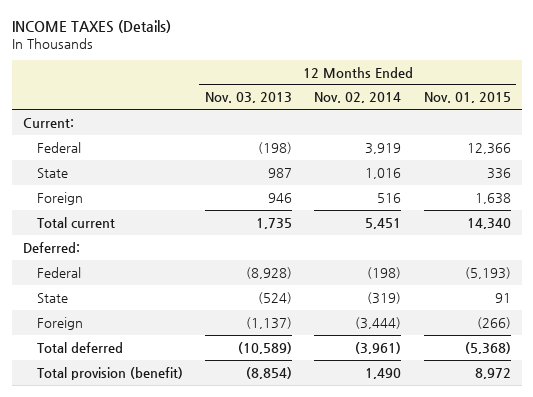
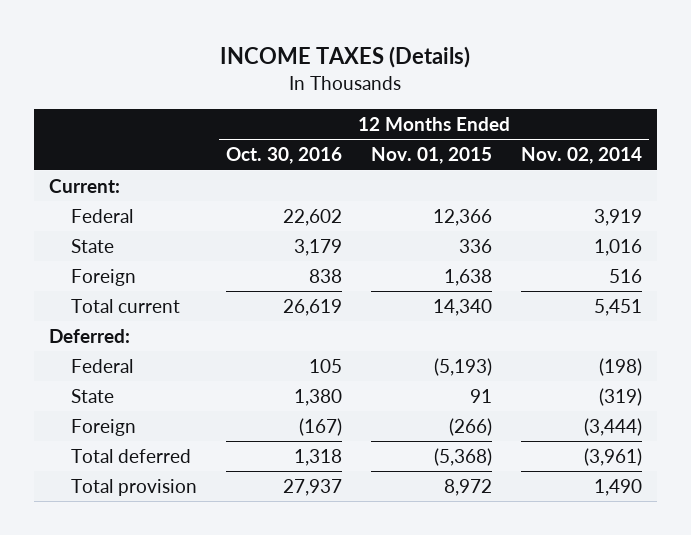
- | 12 Months Ended Nov. 03, 2013 | 12 Months Ended Nov. 02, 2014 | 12 Months Ended Nov. 01, 2015
+ | 12 Months Ended Oct. 30, 2016 | 12 Months Ended Nov. 01, 2015 | 12 Months Ended Nov. 02, 2014
- Total provision (benefit) | (8,854) | 1,490 | 8,972
+ Total provision | 27,937 | 8,972 | 1,490

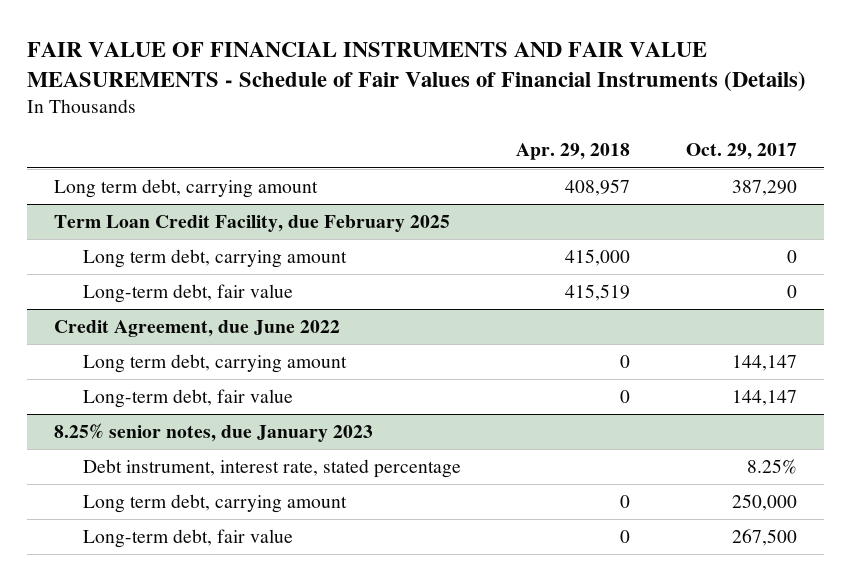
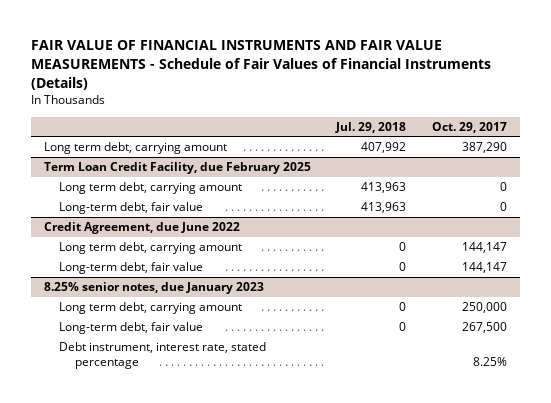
- | Apr. 29, 2018 | Oct. 29, 2017
+ | Jul. 29, 2018 | Oct. 29, 2017
@ 8.25% senior notes, due January 2023
moved down: Debt instrument, interest rate, stated percentage | | 8.25%

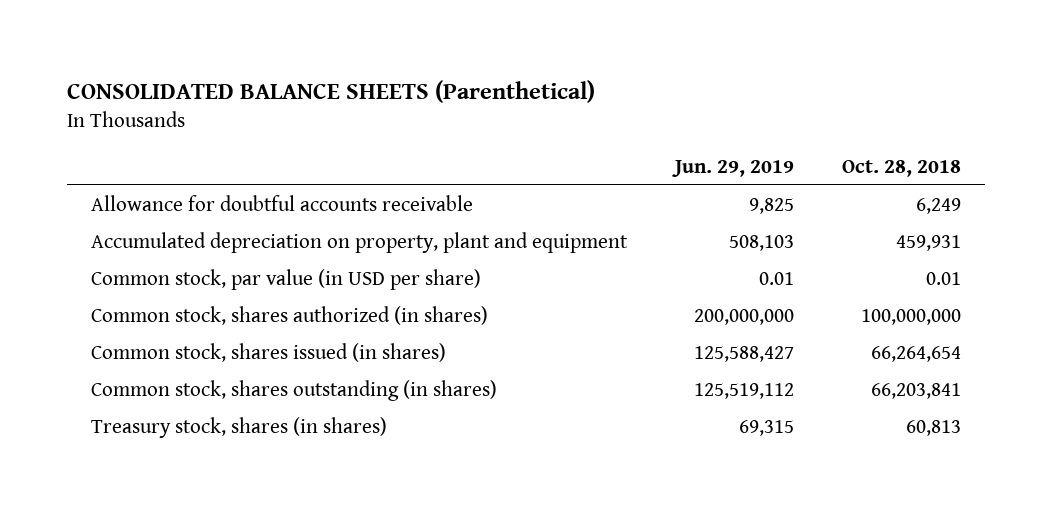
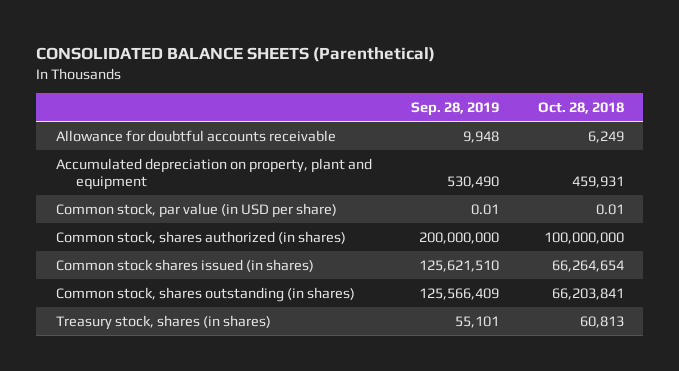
- | Jun. 29, 2019 | Oct. 28, 2018
+ | Sep. 28, 2019 | Oct. 28, 2018
- Common stock, shares issued (in shares) | 125,588,427 | 66,264,654
+ Common stock shares issued (in shares) | 125,621,510 | 66,264,654

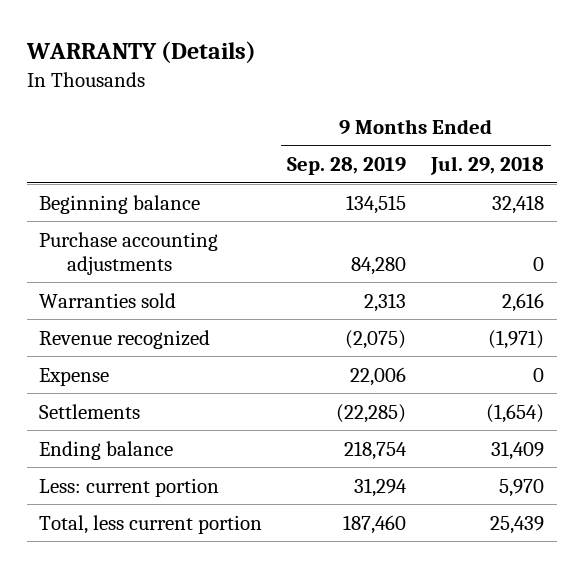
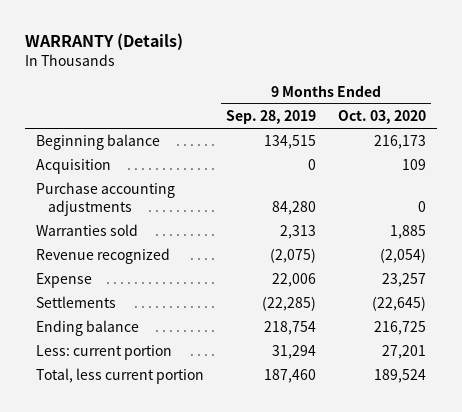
- | 9 Months Ended Sep. 28, 2019 | 9 Months Ended Jul. 29, 2018
+ | 9 Months Ended Sep. 28, 2019 | 9 Months Ended Oct. 03, 2020
+ Acquisition | 0 | 109

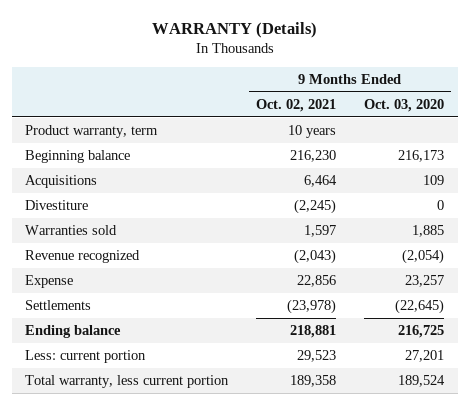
- | 9 Months Ended Sep. 28, 2019 | 9 Months Ended Oct. 03, 2020
+ | 9 Months Ended Oct. 02, 2021 | 9 Months Ended Oct. 03, 2020
+ Product warranty, term | 10 years |
- Acquisition | 0 | 109
- Purchase accounting adjustments | 84,280 | 0
+ Acquisitions | 6,464 | 109
+ Divestiture | (2,245) | 0
- Total, less current portion | 187,460 | 189,524
+ Total warranty, less current portion | 189,358 | 189,524

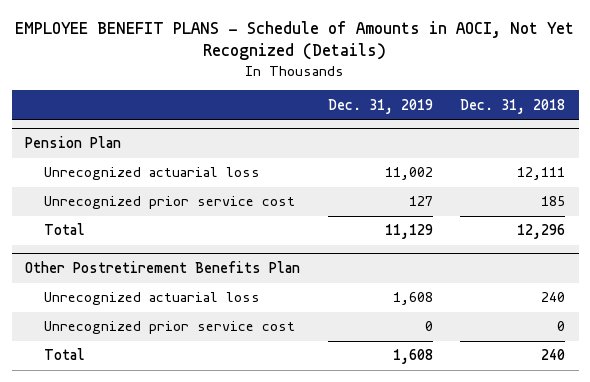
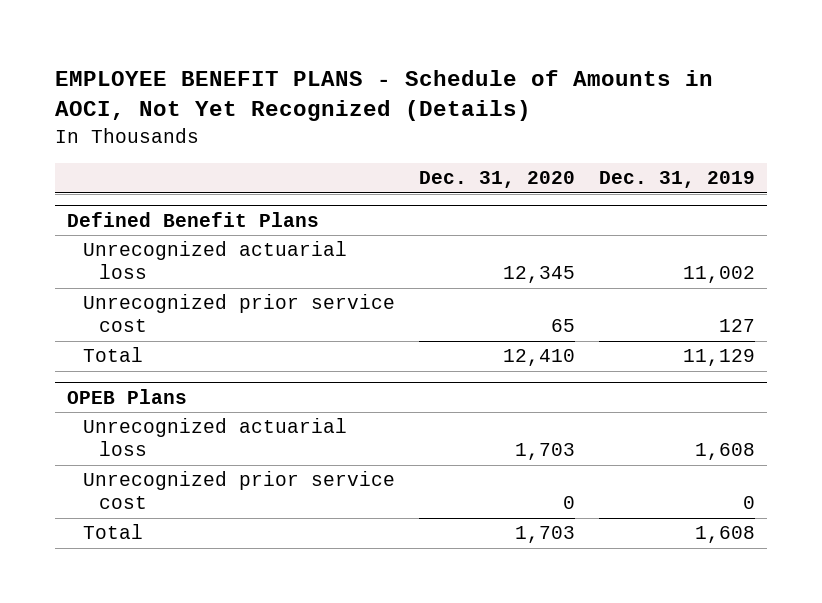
- | Dec. 31, 2019 | Dec. 31, 2018
+ | Dec. 31, 2020 | Dec. 31, 2019
- Pension Plan
+ Defined Benefit Plans
- Other Postretirement Benefits Plan
+ OPEB Plans

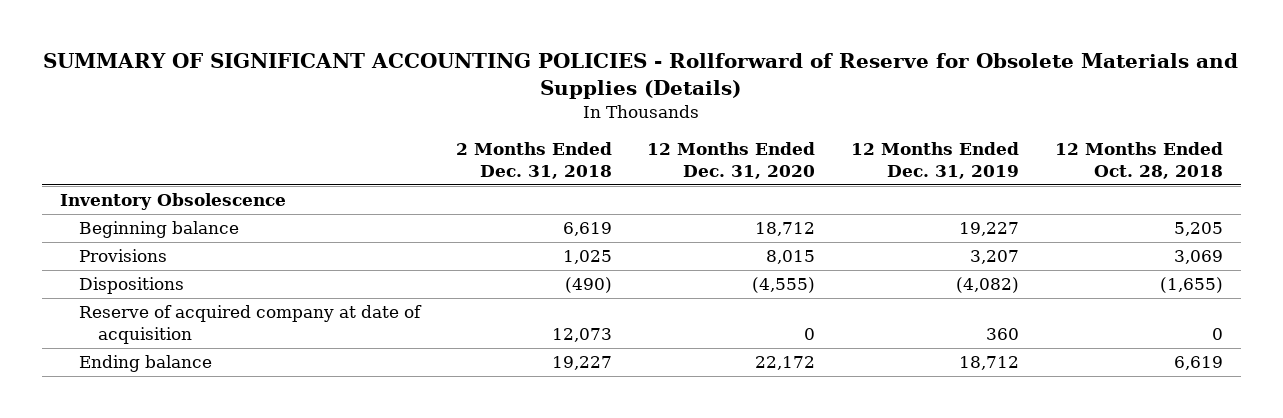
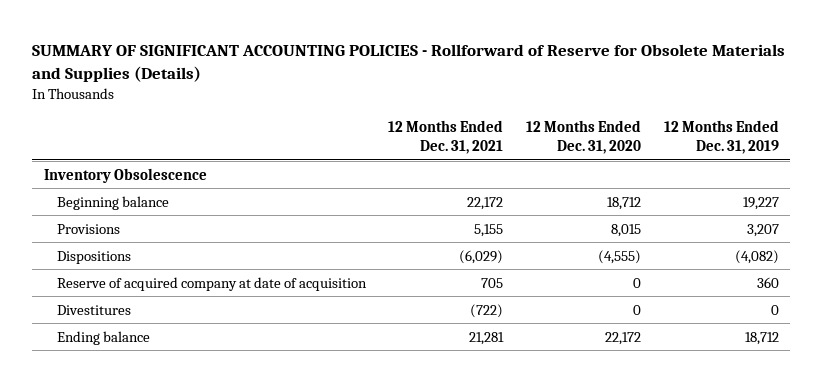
- | 2 Months Ended Dec. 31, 2018 | 12 Months Ended Dec. 31, 2020 | 12 Months Ended Dec. 31, 2019 | 12 Months Ended Oct. 28, 2018
+ | 12 Months Ended Dec. 31, 2021 | 12 Months Ended Dec. 31, 2020 | 12 Months Ended Dec. 31, 2019
+ Divestitures | (722) | 0 | 0

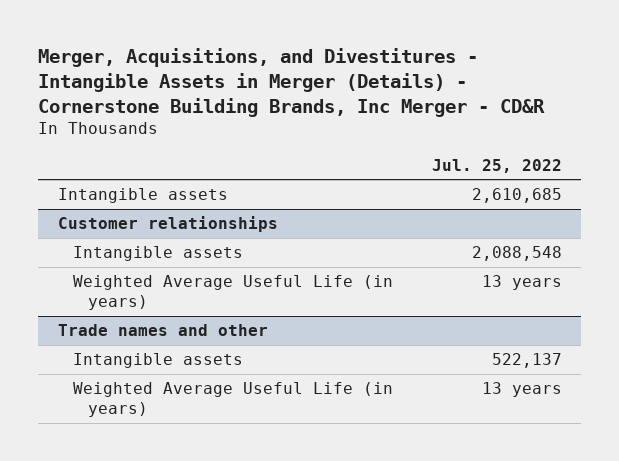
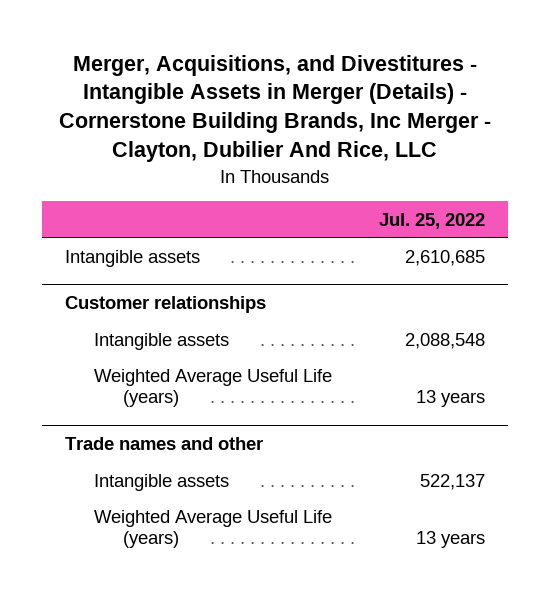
- Merger, Acquisitions, and Divestitures - Intangible Assets in Merger (Details) - Cornerstone Building Brands, Inc Merger - CD&R
+ Merger, Acquisitions, and Divestitures - Intangible Assets in Merger (Details) - Cornerstone Building Brands, Inc Merger - Clayton, Dubilier And Rice, LLC
@ Customer relationships
- Weighted Average Useful Life (in years) | 13 years
+ Weighted Average Useful Life (years) | 13 years
@ Trade names and other
- Weighted Average Useful Life (in years) | 13 years
+ Weighted Average Useful Life (years) | 13 years

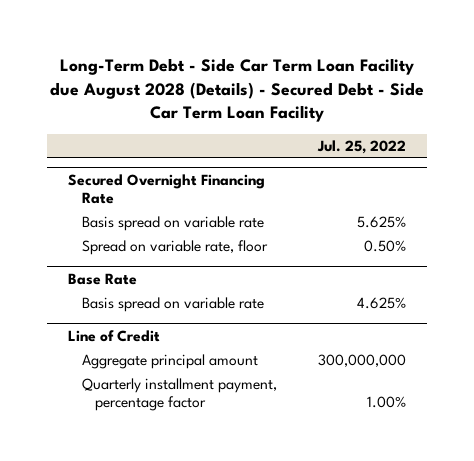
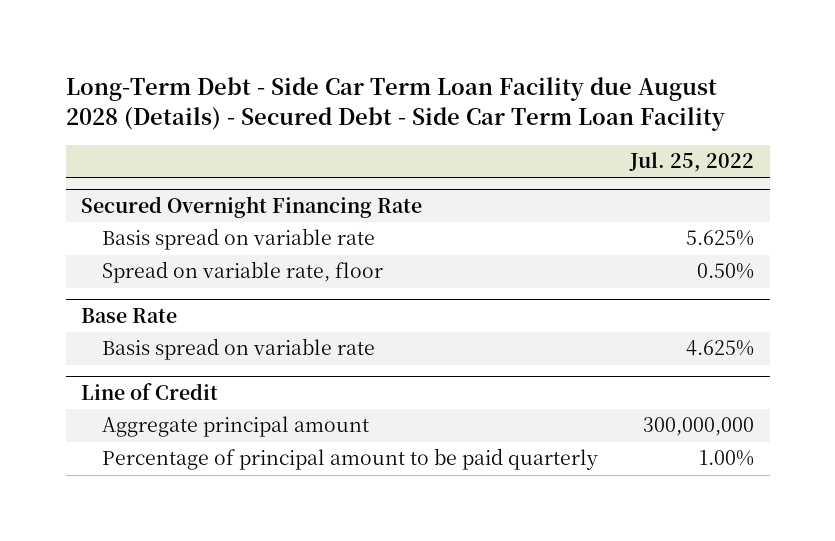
@ Line of Credit
- Quarterly installment payment, percentage factor | 1.00%
+ Percentage of principal amount to be paid quarterly | 1.00%

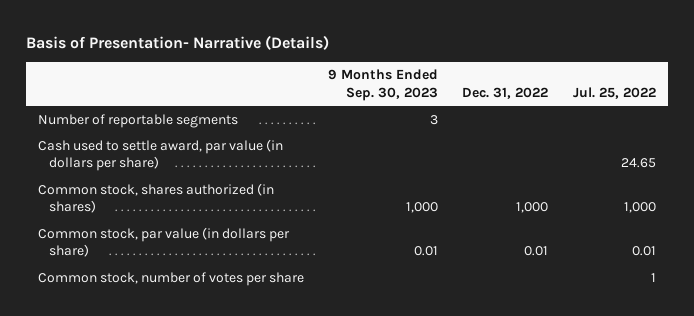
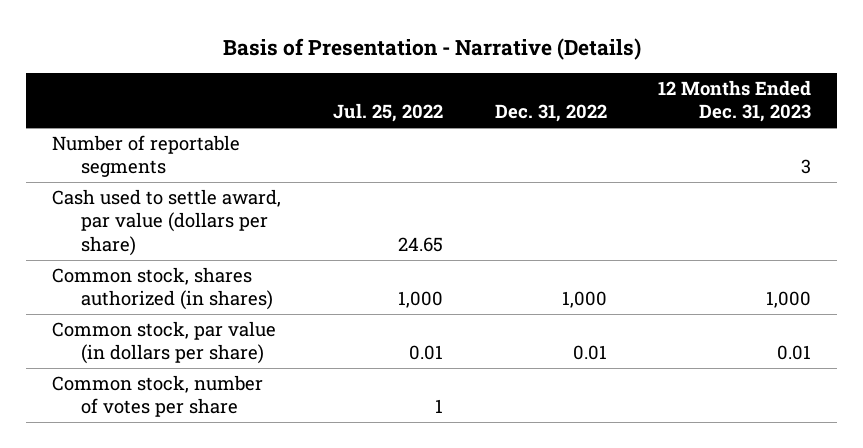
- Basis of Presentation- Narrative (Details)
+ Basis of Presentation - Narrative (Details)
- | 9 Months Ended Sep. 30, 2023 | Dec. 31, 2022 | Jul. 25, 2022
+ | Jul. 25, 2022 | Dec. 31, 2022 | 12 Months Ended Dec. 31, 2023
- Cash used to settle award, par value (in dollars per share) | | | 24.65
+ Cash used to settle award, par value (dollars per share) | 24.65 | |

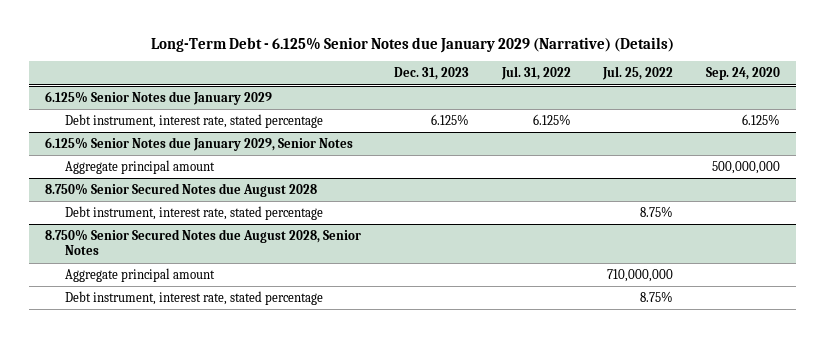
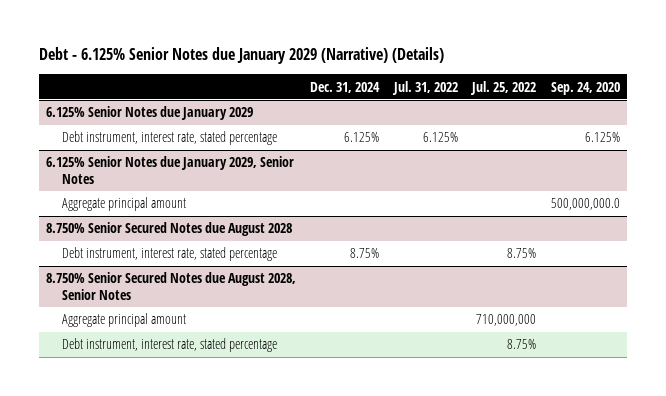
- Long-Term Debt - 6.125% Senior Notes due January 2029 (Narrative) (Details)
+ Debt - 6.125% Senior Notes due January 2029 (Narrative) (Details)
- | Dec. 31, 2023 | Jul. 31, 2022 | Jul. 25, 2022 | Sep. 24, 2020
+ | Dec. 31, 2024 | Jul. 31, 2022 | Jul. 25, 2022 | Sep. 24, 2020
@ 6.125% Senior Notes due January 2029, Senior Notes
- Aggregate principal amount | | | | 500,000,000
+ Aggregate principal amount | | | | 500,000,000.0

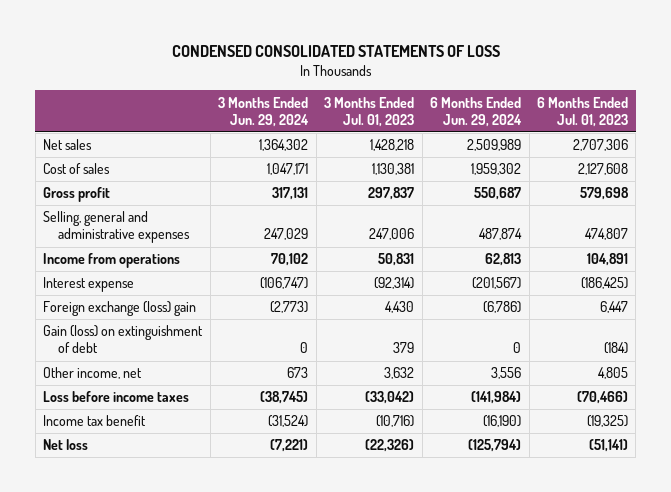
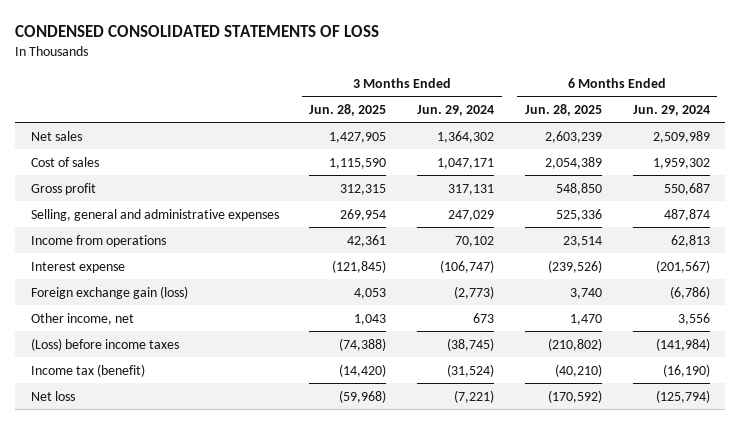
- | 3 Months Ended Jun. 29, 2024 | 3 Months Ended Jul. 01, 2023 | 6 Months Ended Jun. 29, 2024 | 6 Months Ended Jul. 01, 2023
+ | 3 Months Ended Jun. 28, 2025 | 3 Months Ended Jun. 29, 2024 | 6 Months Ended Jun. 28, 2025 | 6 Months Ended Jun. 29, 2024
- Foreign exchange (loss) gain | (2,773) | 4,430 | (6,786) | 6,447
- Gain (loss) on extinguishment of debt | 0 | 379 | 0 | (184)
+ Foreign exchange gain (loss) | 4,053 | (2,773) | 3,740 | (6,786)
- Loss before income taxes | (38,745) | (33,042) | (141,984) | (70,466)
- Income tax benefit | (31,524) | (10,716) | (16,190) | (19,325)
+ (Loss) before income taxes | (74,388) | (38,745) | (210,802) | (141,984)
+ Income tax (benefit) | (14,420) | (31,524) | (40,210) | (16,190)

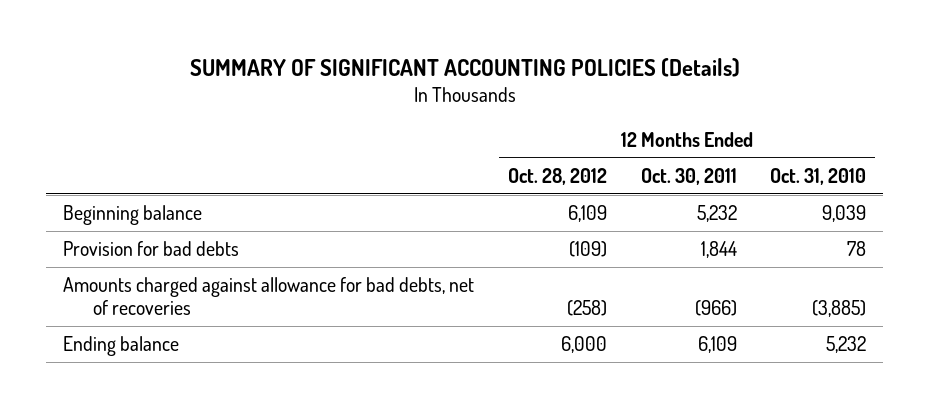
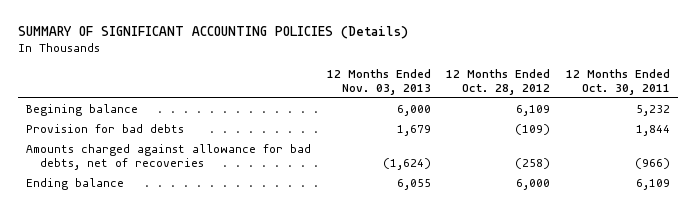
- | 12 Months Ended Oct. 28, 2012 | 12 Months Ended Oct. 30, 2011 | 12 Months Ended Oct. 31, 2010
+ | 12 Months Ended Nov. 03, 2013 | 12 Months Ended Oct. 28, 2012 | 12 Months Ended Oct. 30, 2011
- Beginning balance | 6,109 | 5,232 | 9,039
+ Begining balance | 6,000 | 6,109 | 5,232

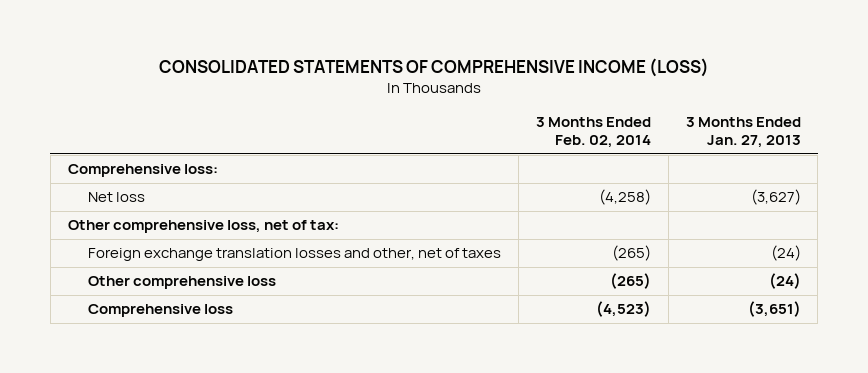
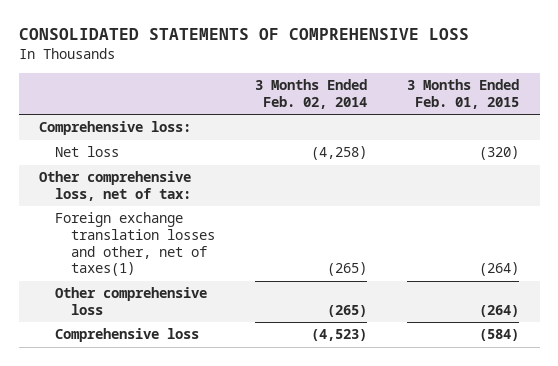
- CONSOLIDATED STATEMENTS OF COMPREHENSIVE INCOME (LOSS)
+ CONSOLIDATED STATEMENTS OF COMPREHENSIVE LOSS
- | 3 Months Ended Feb. 02, 2014 | 3 Months Ended Jan. 27, 2013
+ | 3 Months Ended Feb. 02, 2014 | 3 Months Ended Feb. 01, 2015
- Foreign exchange translation losses and other, net of taxes | (265) | (24)
+ Foreign exchange translation losses and other, net of taxes(1) | (265) | (264)

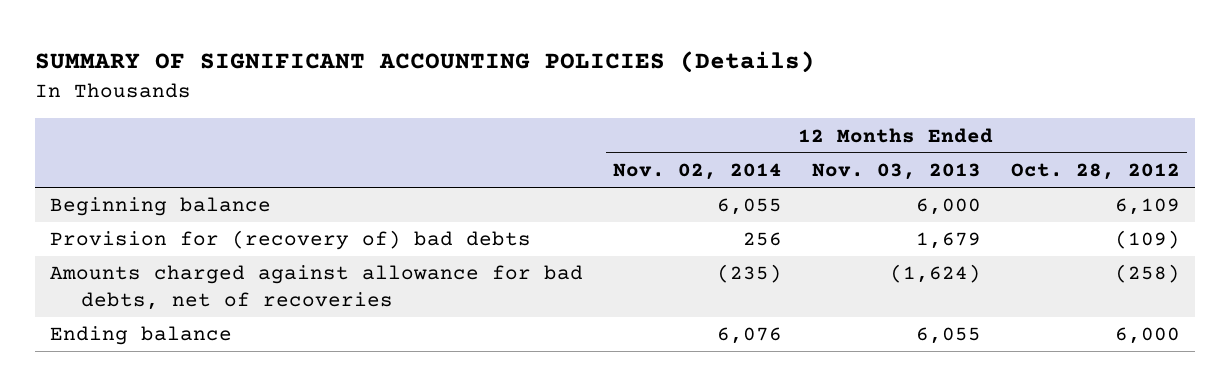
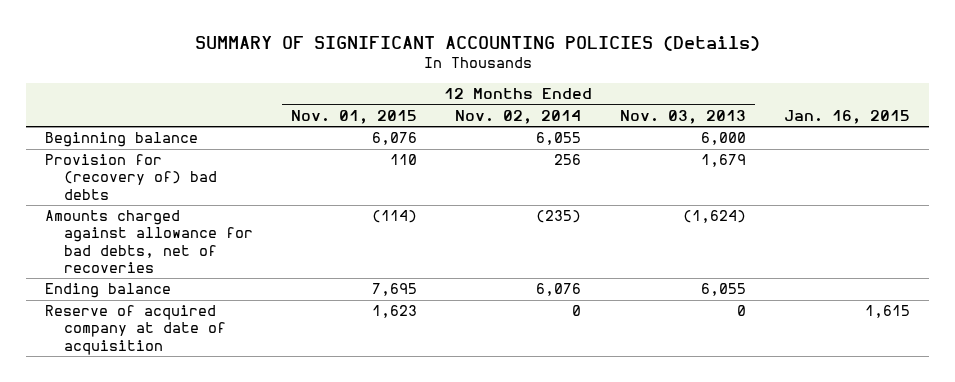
- | 12 Months Ended Nov. 02, 2014 | 12 Months Ended Nov. 03, 2013 | 12 Months Ended Oct. 28, 2012
+ | 12 Months Ended Nov. 01, 2015 | 12 Months Ended Nov. 02, 2014 | 12 Months Ended Nov. 03, 2013 | Jan. 16, 2015
+ Reserve of acquired company at date of acquisition | 1,623 | 0 | 0 | 1,615

